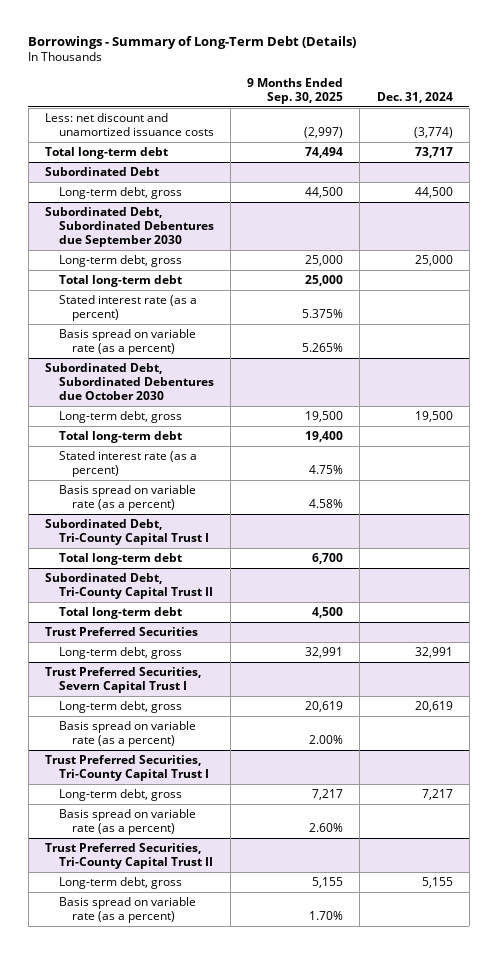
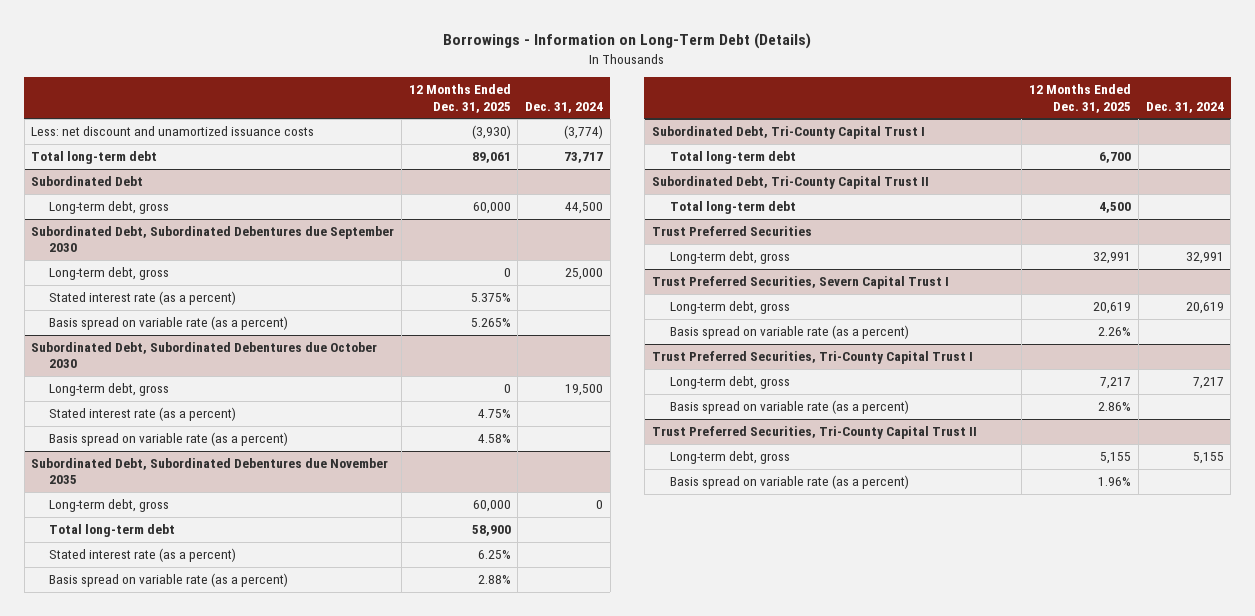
- Borrowings - Summary of Long-Term Debt (Details)
+ Borrowings - Information on Long-Term Debt (Details)
- | 9 Months Ended Sep. 30, 2025 | Dec. 31, 2024
+ | 12 Months Ended Dec. 31, 2025 | Dec. 31, 2024
@ Subordinated Debt, Subordinated Debentures due September 2030
- Total long-term debt | 25,000 |
@ Subordinated Debt, Subordinated Debentures due October 2030
- Total long-term debt | 19,400 |
+ Subordinated Debt, Subordinated Debentures due November 2035
+ Long-term debt, gross | 60,000 | 0
+ Total long-term debt | 58,900 |
+ Stated interest rate (as a percent) | 6.25% |
+ Basis spread on variable rate (as a percent) | 2.88% |

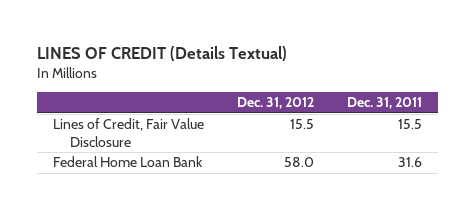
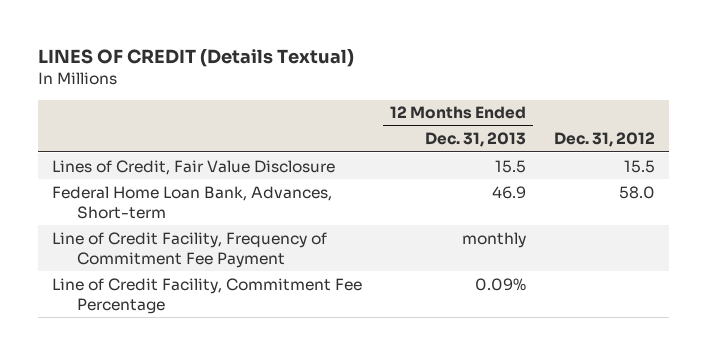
- | Dec. 31, 2012 | Dec. 31, 2011
+ | 12 Months Ended Dec. 31, 2013 | Dec. 31, 2012
- Federal Home Loan Bank | 58.0 | 31.6
+ Federal Home Loan Bank, Advances, Short-term | 46.9 | 58.0
+ Line of Credit Facility, Frequency of Commitment Fee Payment | monthly |
+ Line of Credit Facility, Commitment Fee Percentage | 0.09% |

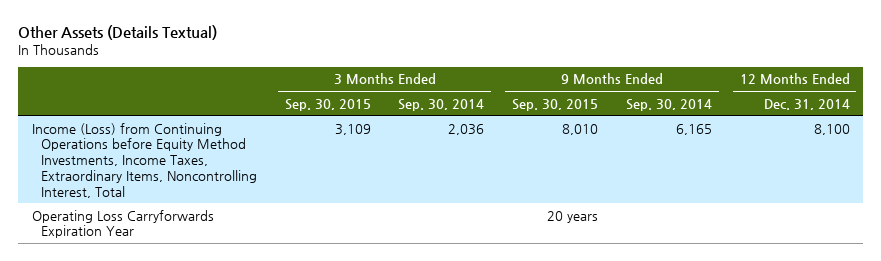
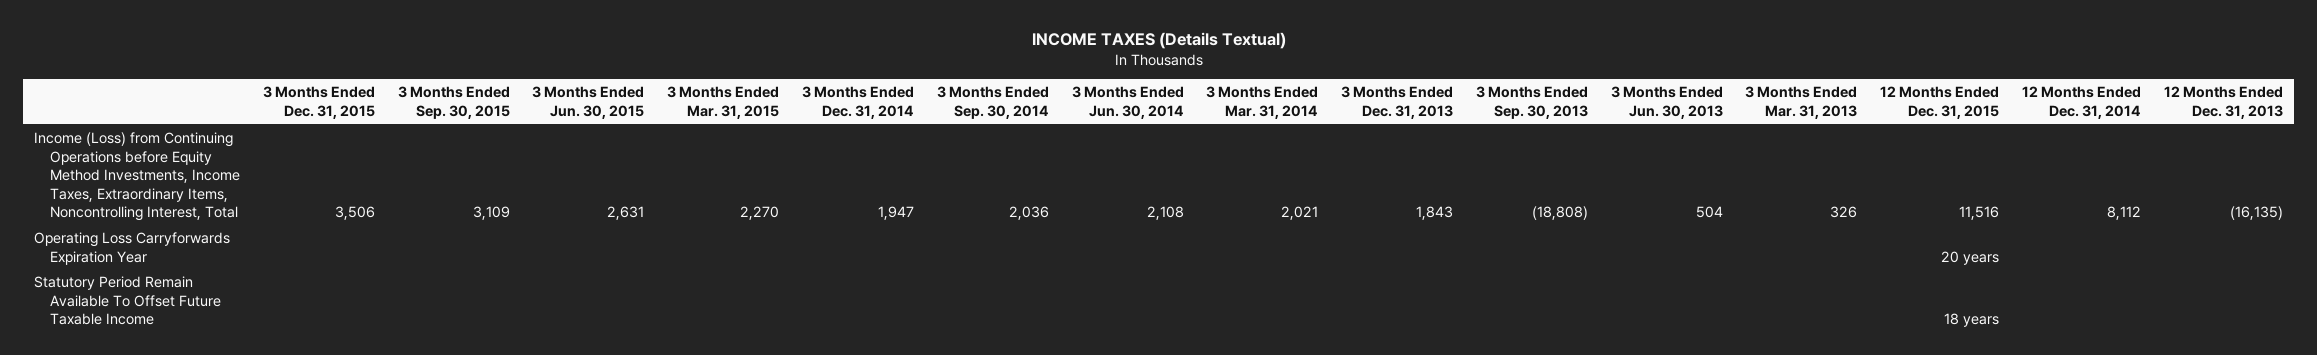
- Other Assets (Details Textual)
+ INCOME TAXES (Details Textual)
- | 3 Months Ended Sep. 30, 2015 | 3 Months Ended Sep. 30, 2014 | 9 Months Ended Sep. 30, 2015 | 9 Months Ended Sep. 30, 2014 | 12 Months Ended Dec. 31, 2014
+ | 3 Months Ended Dec. 31, 2015 | 3 Months Ended Sep. 30, 2015 | 3 Months Ended Jun. 30, 2015 | 3 Months Ended Mar. 31, 2015 | 3 Months Ended Dec. 31, 2014 | 3 Months Ended Sep. 30, 2014 | 3 Months Ended Jun. 30, 2014 | 3 Months Ended Mar. 31, 2014 | 3 Months Ended Dec. 31, 2013 | 3 Months Ended Sep. 30, 2013 | 3 Months Ended Jun. 30, 2013 | 3 Months Ended Mar. 31, 2013 | 12 Months Ended Dec. 31, 2015 | 12 Months Ended Dec. 31, 2014 | 12 Months Ended Dec. 31, 2013
- Income (Loss) from Continuing Operations before Equity Method Investments, Income Taxes, Extraordinary Items, Noncontrolling Interest, Total | 3,109 | 2,036 | 8,010 | 6,165 | 8,100
+ Income (Loss) from Continuing Operations before Equity Method Investments, Income Taxes, Extraordinary Items, Noncontrolling Interest, Total | 3,506 | 3,109 | 2,631 | 2,270 | 1,947 | 2,036 | 2,108 | 2,021 | 1,843 | (18,808) | 504 | 326 | 11,516 | 8,112 | (16,135)
+ Statutory Period Remain Available To Offset Future Taxable Income | | | | | | | | | | | | | 18 years | |

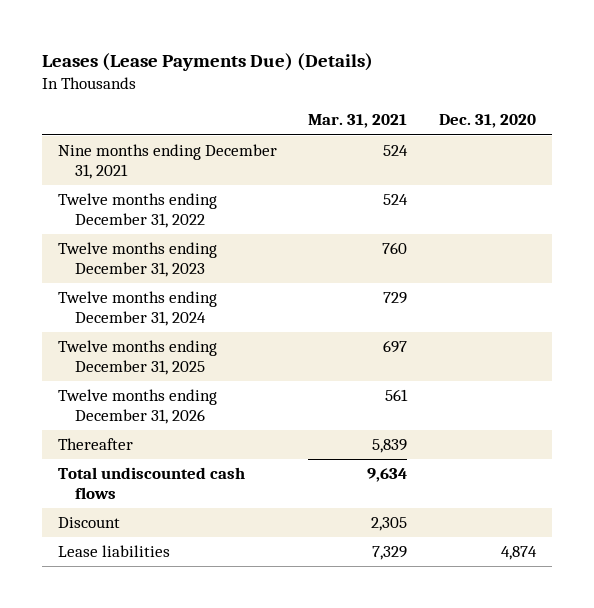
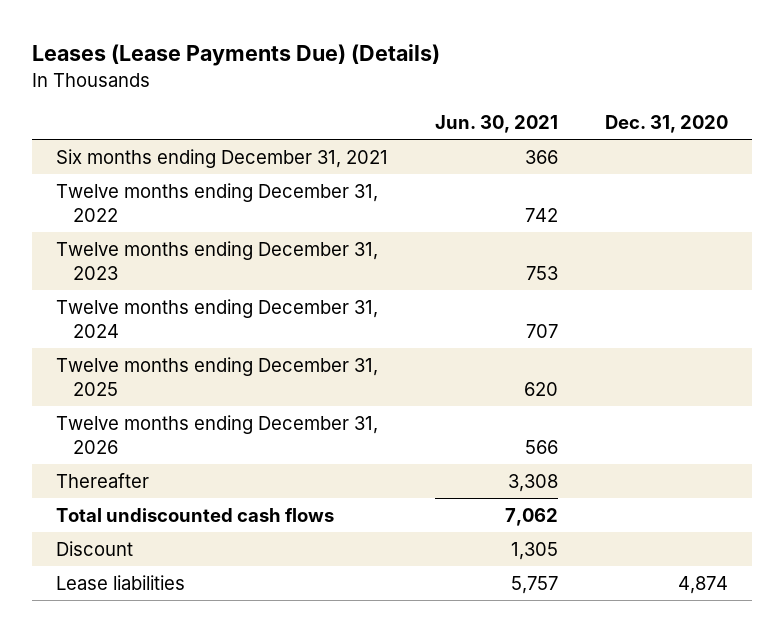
- | Mar. 31, 2021 | Dec. 31, 2020
+ | Jun. 30, 2021 | Dec. 31, 2020
- Nine months ending December 31, 2021 | 524 |
+ Six months ending December 31, 2021 | 366 |

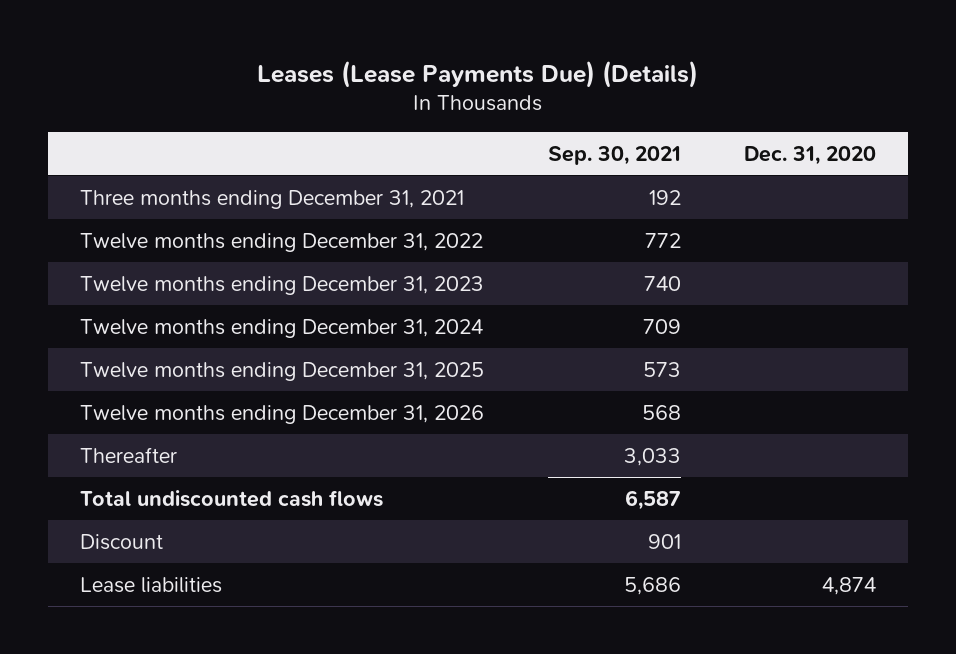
- | Jun. 30, 2021 | Dec. 31, 2020
+ | Sep. 30, 2021 | Dec. 31, 2020
- Six months ending December 31, 2021 | 366 |
+ Three months ending December 31, 2021 | 192 |

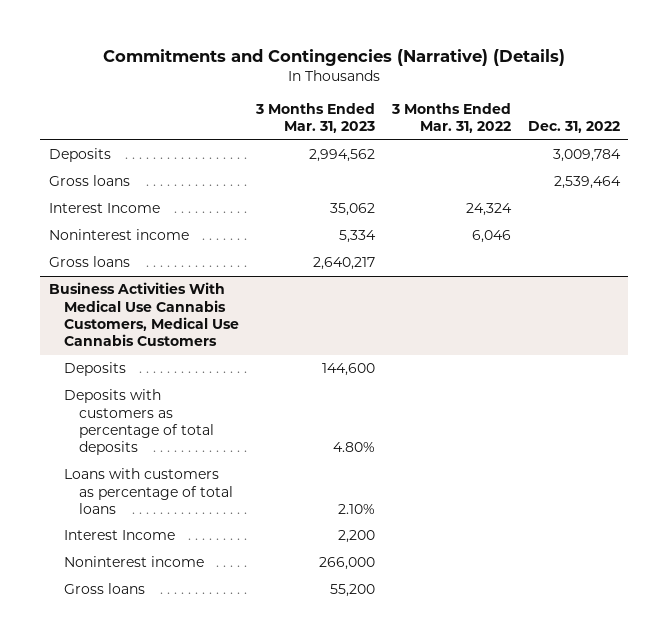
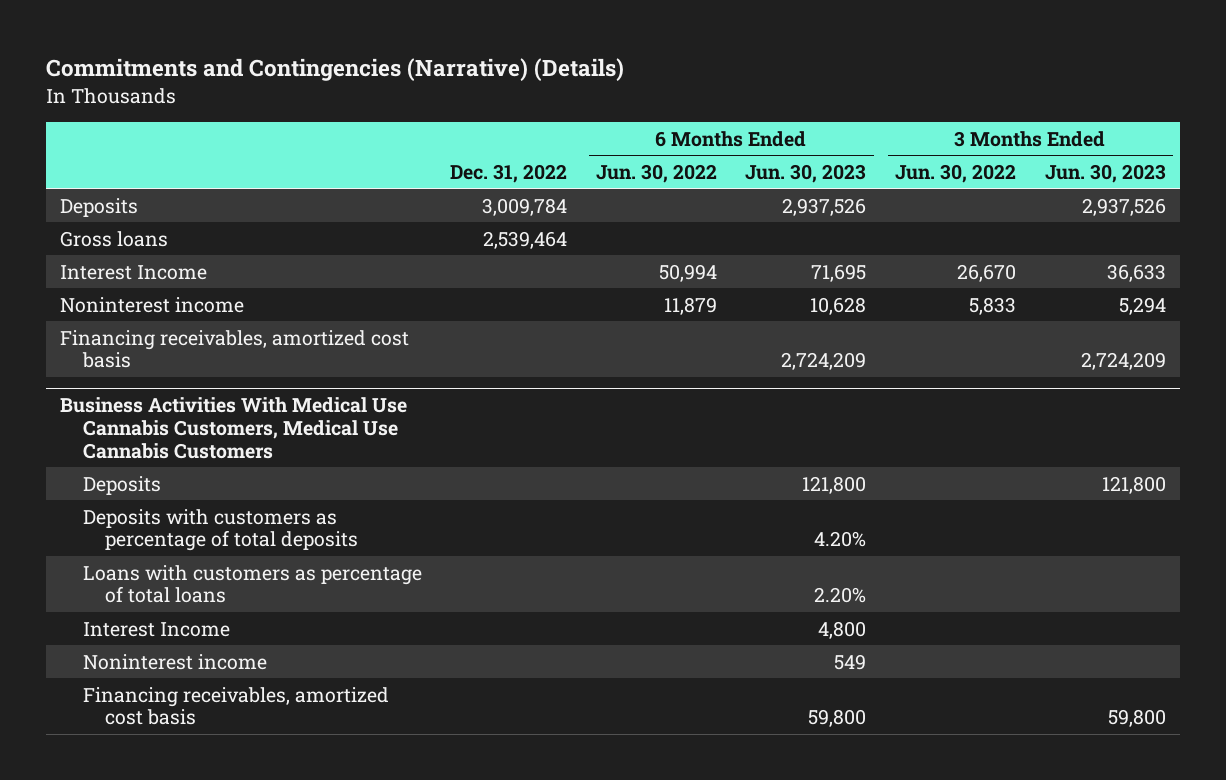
- | 3 Months Ended Mar. 31, 2023 | 3 Months Ended Mar. 31, 2022 | Dec. 31, 2022
+ | Dec. 31, 2022 | 6 Months Ended Jun. 30, 2022 | 6 Months Ended Jun. 30, 2023 | 3 Months Ended Jun. 30, 2022 | 3 Months Ended Jun. 30, 2023
- Gross loans | 2,640,217 | |
+ Financing receivables, amortized cost basis | | | 2,724,209 | | 2,724,209
@ Business Activities With Medical Use Cannabis Customers, Medical Use Cannabis Customers
- Gross loans | 55,200 | |
+ Financing receivables, amortized cost basis | | | 59,800 | | 59,800

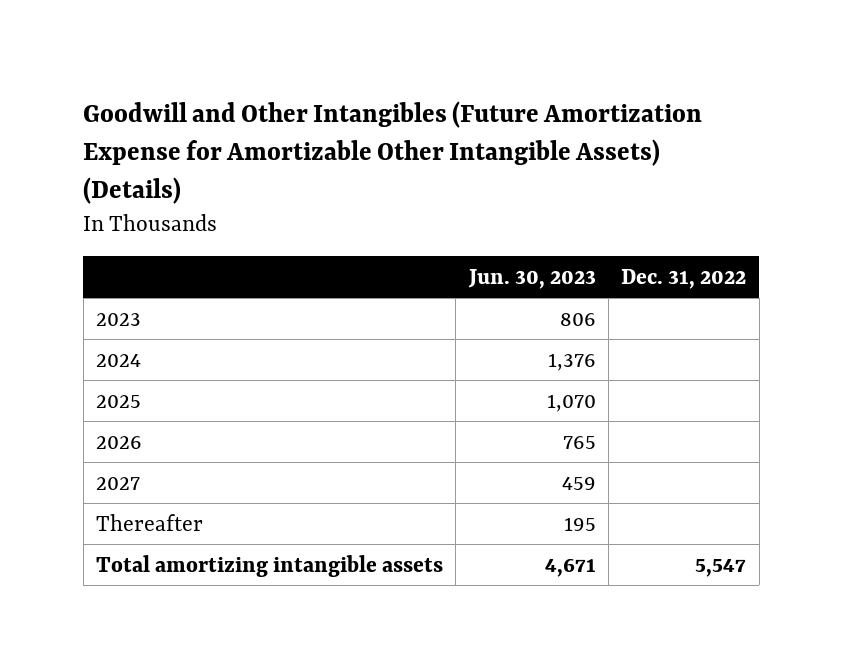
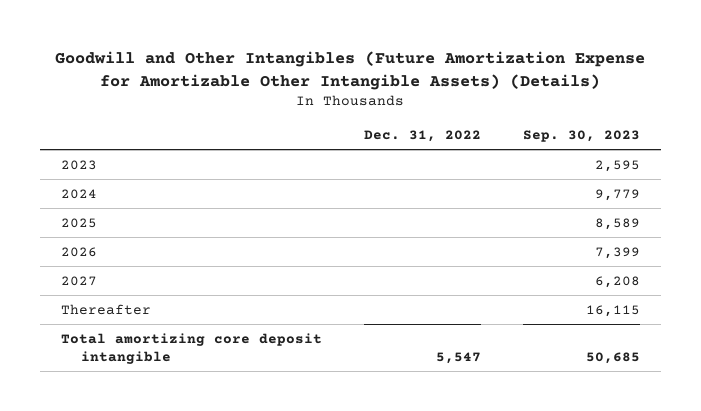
- | Jun. 30, 2023 | Dec. 31, 2022
+ | Dec. 31, 2022 | Sep. 30, 2023
- Total amortizing intangible assets | 4,671 | 5,547
+ Total amortizing core deposit intangible | 5,547 | 50,685

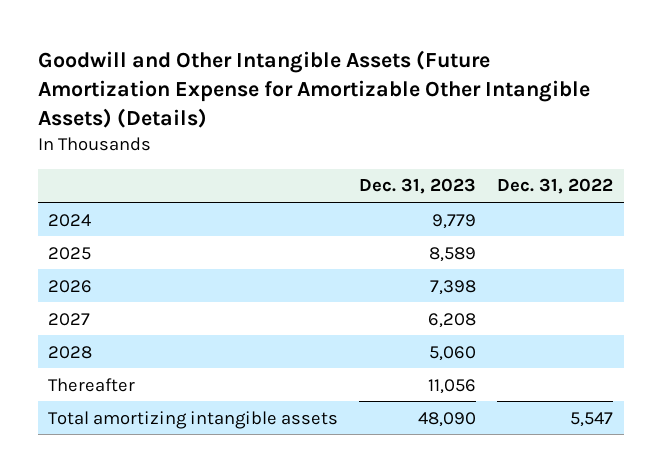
- Goodwill and Other Intangibles (Future Amortization Expense for Amortizable Other Intangible Assets) (Details)
+ Goodwill and Other Intangible Assets (Future Amortization Expense for Amortizable Other Intangible Assets) (Details)
- | Dec. 31, 2022 | Sep. 30, 2023
+ | Dec. 31, 2023 | Dec. 31, 2022
- 2023 | | 2,595
+ 2028 | 5,060 |
- Total amortizing core deposit intangible | 5,547 | 50,685
+ Total amortizing intangible assets | 48,090 | 5,547

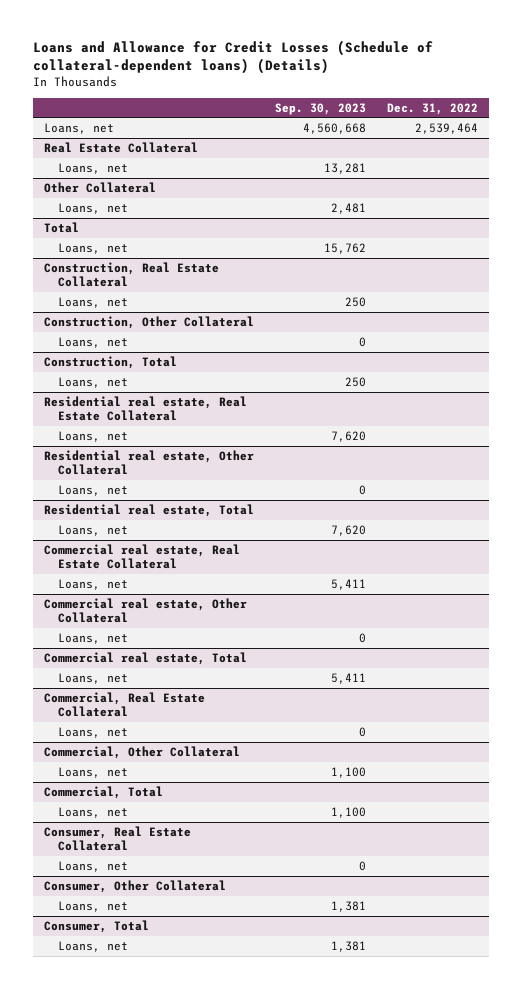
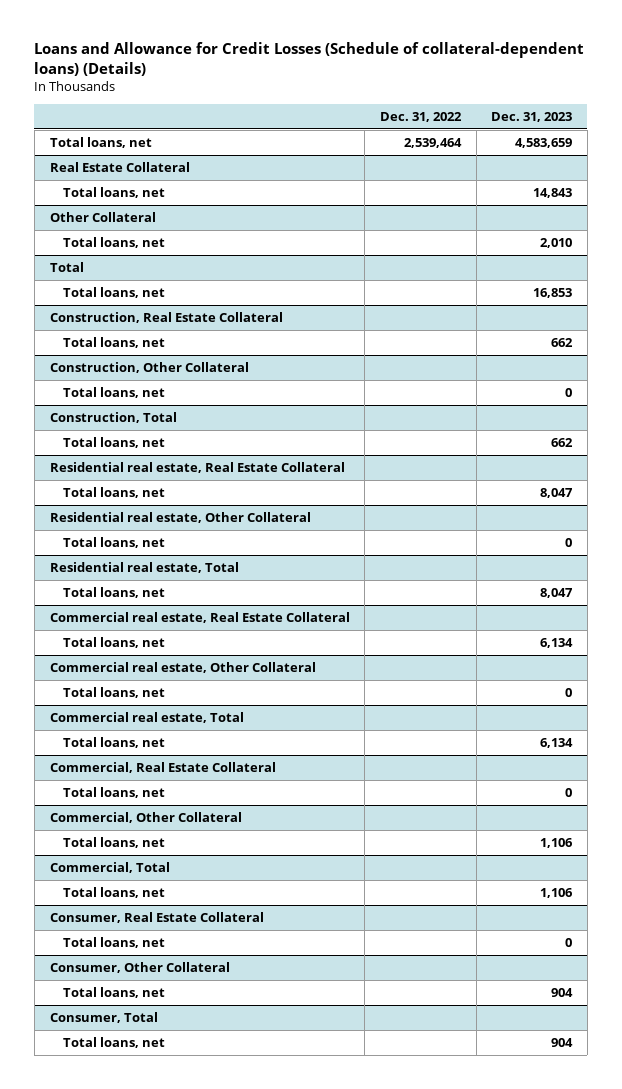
- | Sep. 30, 2023 | Dec. 31, 2022
+ | Dec. 31, 2022 | Dec. 31, 2023
- Loans, net | 4,560,668 | 2,539,464
+ Total loans, net | 2,539,464 | 4,583,659
@ Real Estate Collateral
- Loans, net | 13,281 |
+ Total loans, net | | 14,843
@ Other Collateral
- Loans, net | 2,481 |
+ Total loans, net | | 2,010
@ Total
- Loans, net | 15,762 |
+ Total loans, net | | 16,853
@ Construction, Real Estate Collateral
- Loans, net | 250 |
+ Total loans, net | | 662
@ Construction, Other Collateral
- Loans, net | 0 |
+ Total loans, net | | 0
@ Construction, Total
- Loans, net | 250 |
+ Total loans, net | | 662
@ Residential real estate, Real Estate Collateral
- Loans, net | 7,620 |
+ Total loans, net | | 8,047
@ Residential real estate, Other Collateral
- Loans, net | 0 |
+ Total loans, net | | 0
@ Residential real estate, Total
- Loans, net | 7,620 |
+ Total loans, net | | 8,047
@ Commercial real estate, Real Estate Collateral
- Loans, net | 5,411 |
+ Total loans, net | | 6,134
@ Commercial real estate, Other Collateral
- Loans, net | 0 |
+ Total loans, net | | 0
@ Commercial real estate, Total
- Loans, net | 5,411 |
+ Total loans, net | | 6,134
@ Commercial, Real Estate Collateral
- Loans, net | 0 |
+ Total loans, net | | 0
@ Commercial, Other Collateral
- Loans, net | 1,100 |
+ Total loans, net | | 1,106
@ Commercial, Total
- Loans, net | 1,100 |
+ Total loans, net | | 1,106
@ Consumer, Real Estate Collateral
- Loans, net | 0 |
+ Total loans, net | | 0
@ Consumer, Other Collateral
- Loans, net | 1,381 |
+ Total loans, net | | 904
@ Consumer, Total
- Loans, net | 1,381 |
+ Total loans, net | | 904

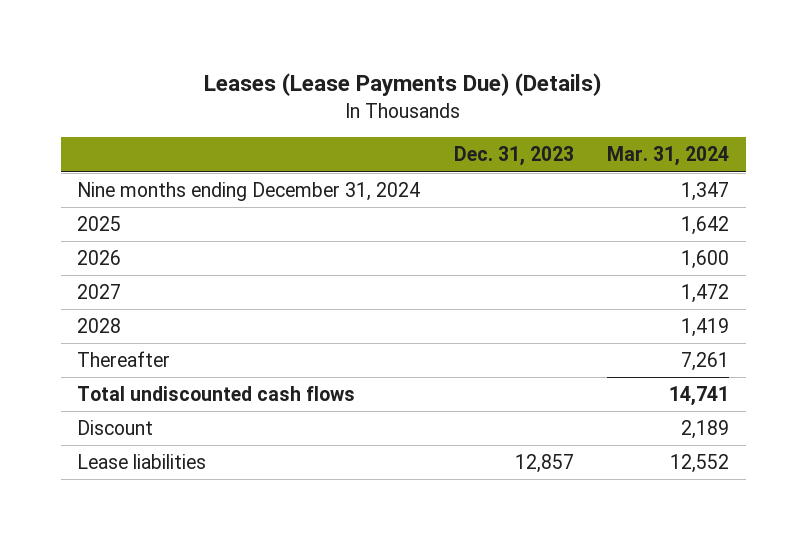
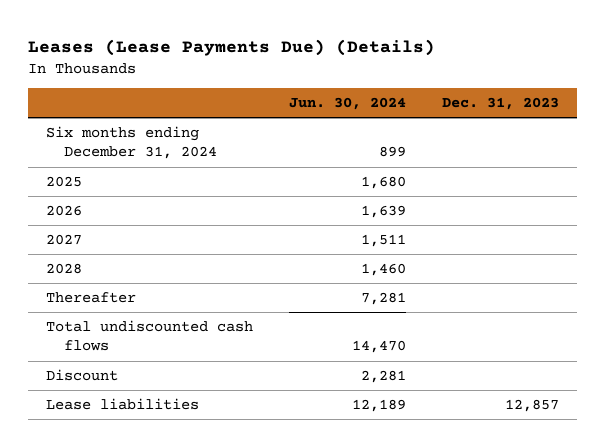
- | Dec. 31, 2023 | Mar. 31, 2024
+ | Jun. 30, 2024 | Dec. 31, 2023
- Nine months ending December 31, 2024 | | 1,347
+ Six months ending December 31, 2024 | 899 |

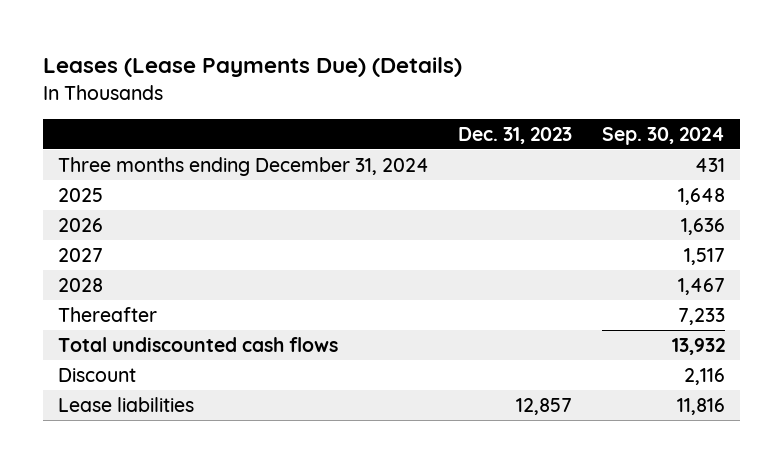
- | Jun. 30, 2024 | Dec. 31, 2023
+ | Dec. 31, 2023 | Sep. 30, 2024
- Six months ending December 31, 2024 | 899 |
+ Three months ending December 31, 2024 | | 431

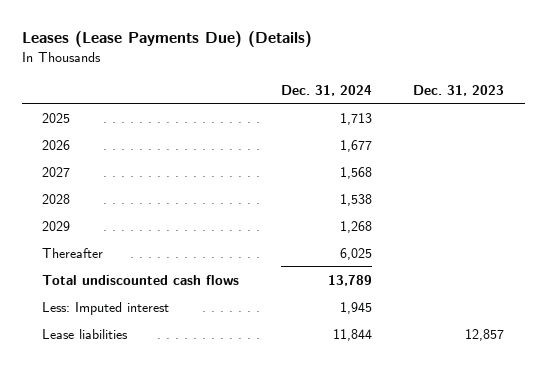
- | Dec. 31, 2023 | Sep. 30, 2024
+ | Dec. 31, 2024 | Dec. 31, 2023
- Three months ending December 31, 2024 | | 431
+ 2029 | 1,268 |
- Discount | | 2,116
+ Less: Imputed interest | 1,945 |

